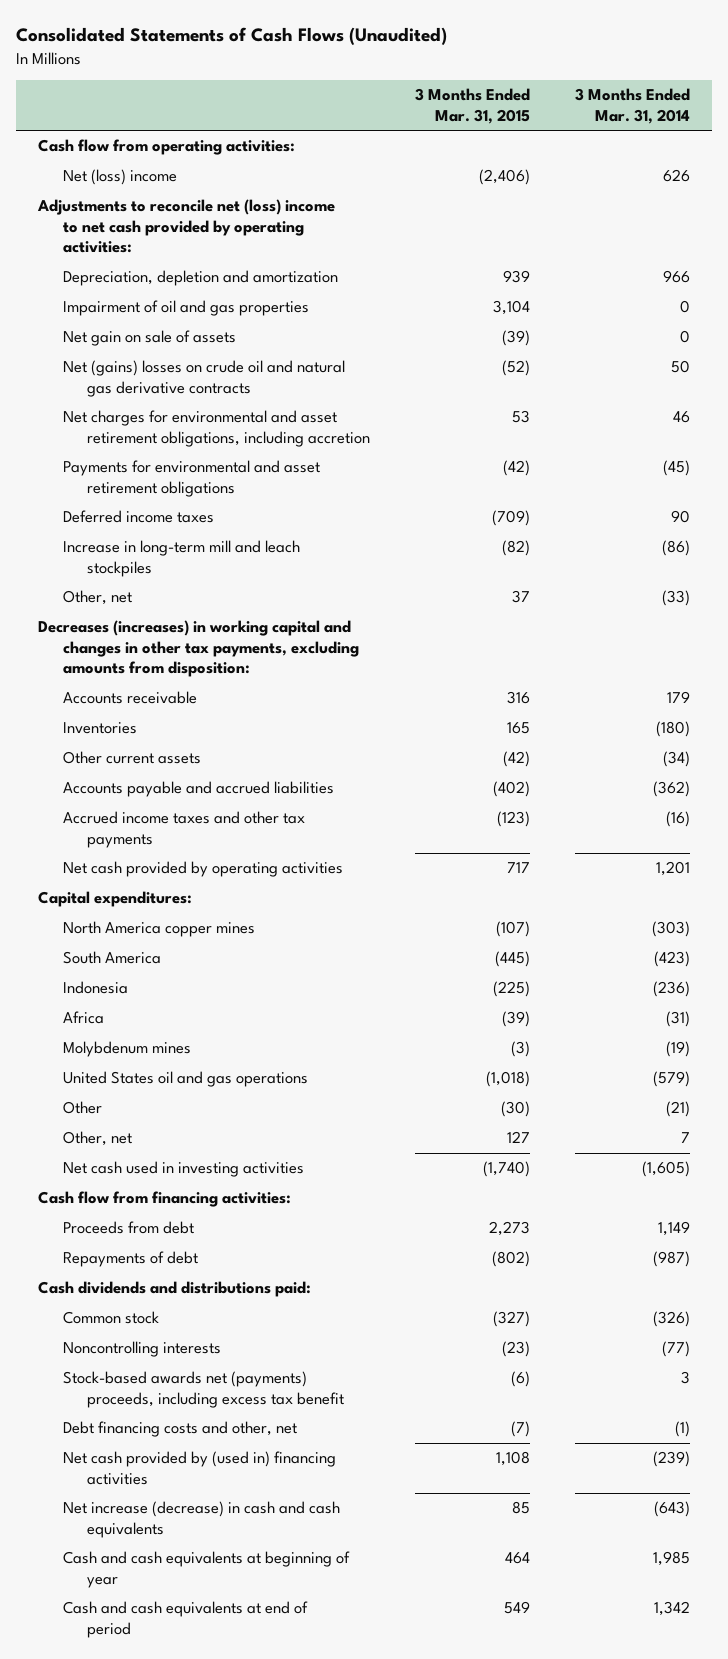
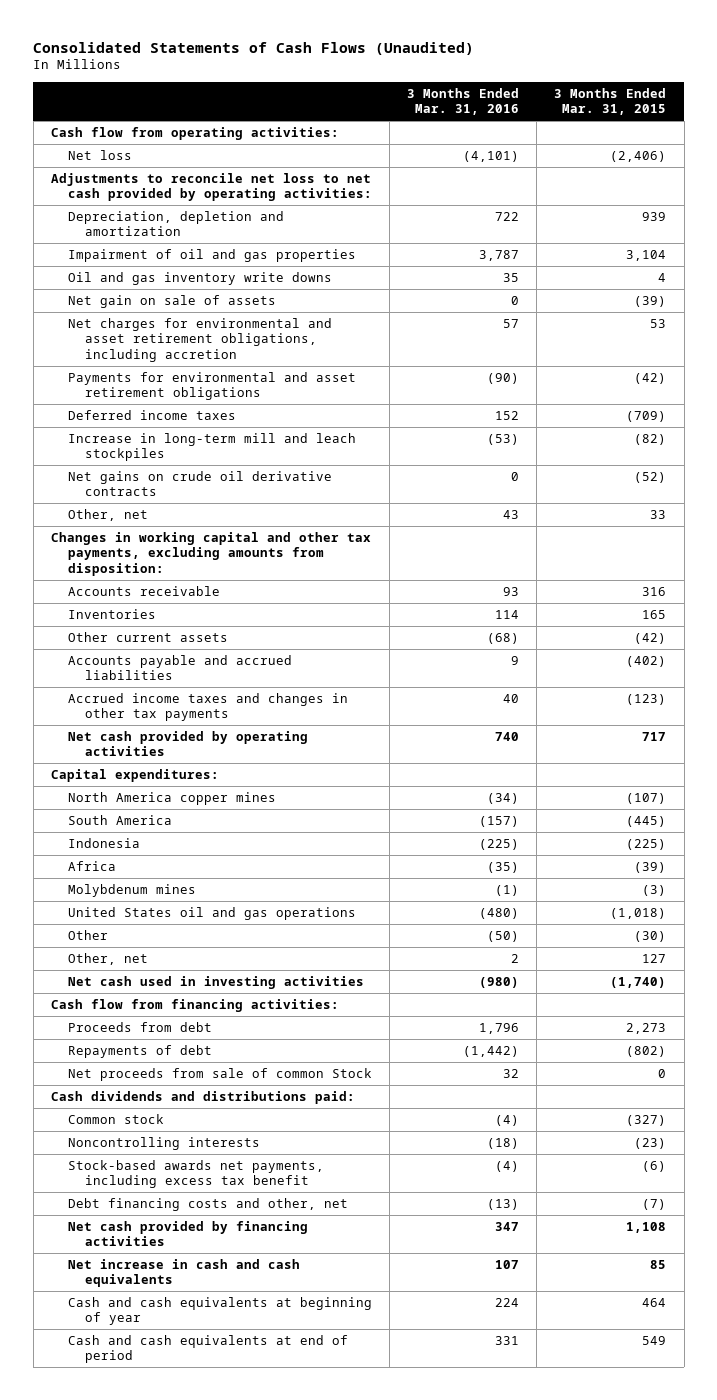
- | 3 Months Ended Mar. 31, 2015 | 3 Months Ended Mar. 31, 2014
+ | 3 Months Ended Mar. 31, 2016 | 3 Months Ended Mar. 31, 2015
- Net (loss) income | (2,406) | 626
- Adjustments to reconcile net (loss) income to net cash provided by operating activities:
+ Net loss | (4,101) | (2,406)
+ Adjustments to reconcile net loss to net cash provided by operating activities:
+ Oil and gas inventory write downs | 35 | 4
- Net (gains) losses on crude oil and natural gas derivative contracts | (52) | 50
- Other, net | 37 | (33)
- Decreases (increases) in working capital and changes in other tax payments, excluding amounts from disposition:
+ Net gains on crude oil derivative contracts | 0 | (52)
+ Other, net | 43 | 33
+ Changes in working capital and other tax payments, excluding amounts from disposition:
- Accrued income taxes and other tax payments | (123) | (16)
+ Accrued income taxes and changes in other tax payments | 40 | (123)
+ Net proceeds from sale of common Stock | 32 | 0
- Stock-based awards net (payments) proceeds, including excess tax benefit | (6) | 3
+ Stock-based awards net payments, including excess tax benefit | (4) | (6)
- Net cash provided by (used in) financing activities | 1,108 | (239)
- Net increase (decrease) in cash and cash equivalents | 85 | (643)
+ Net cash provided by financing activities | 347 | 1,108
+ Net increase in cash and cash equivalents | 107 | 85

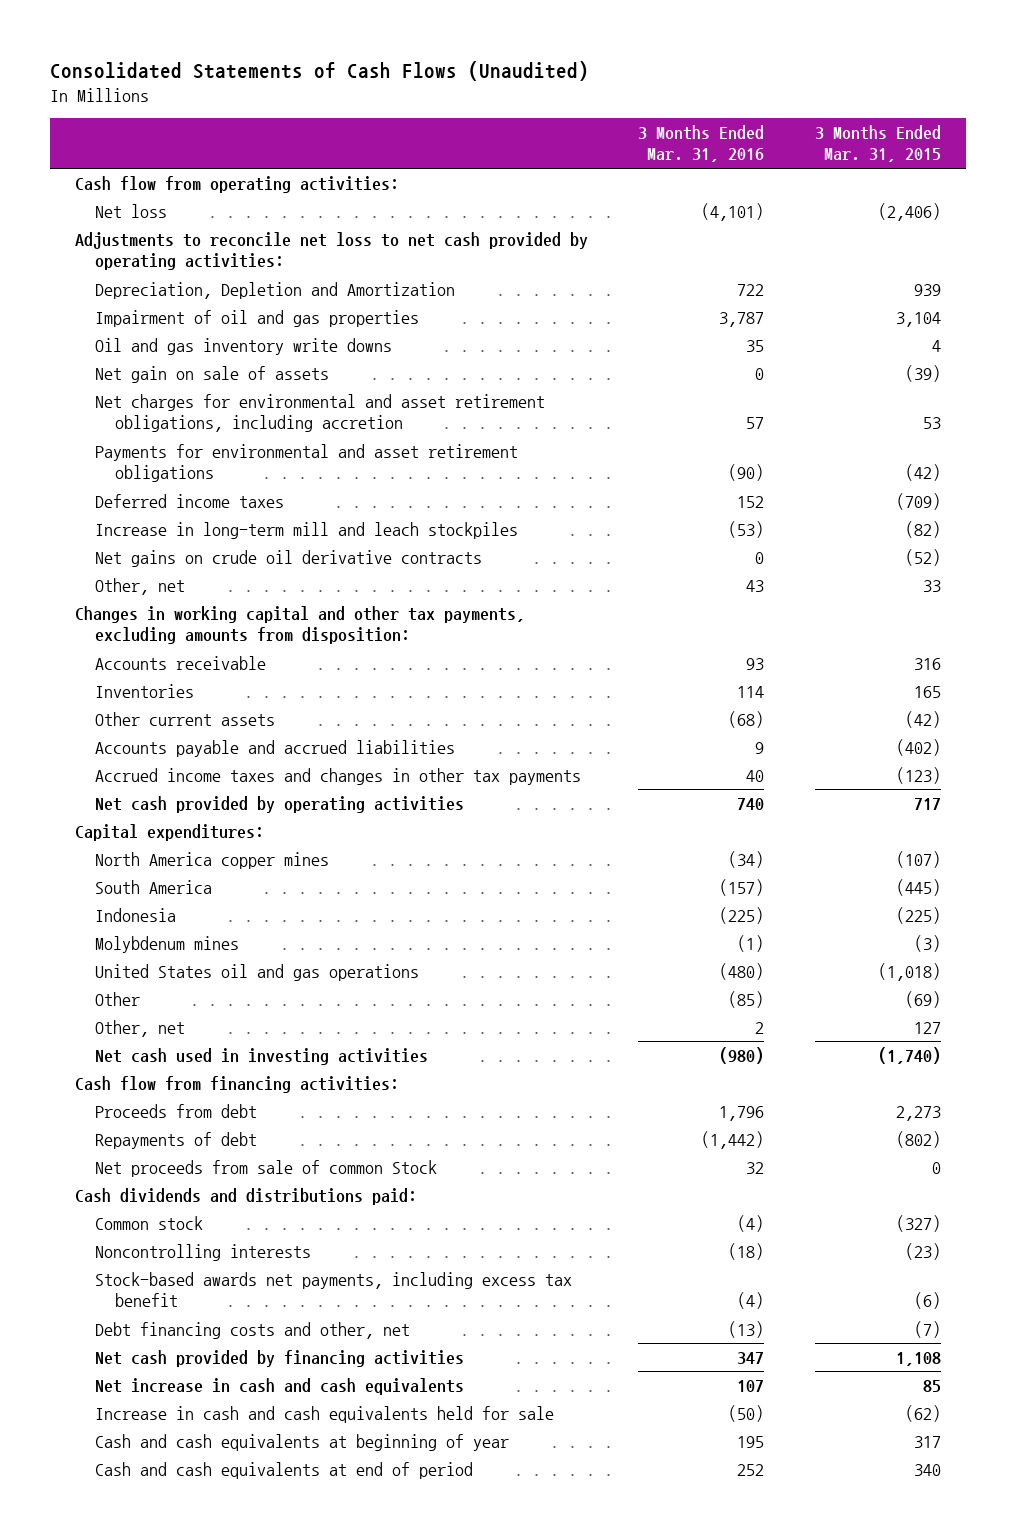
- Depreciation, depletion and amortization | 722 | 939
+ Depreciation, Depletion and Amortization | 722 | 939
- Africa | (35) | (39)
- Other | (50) | (30)
+ Other | (85) | (69)
- Cash and cash equivalents at beginning of year | 224 | 464
- Cash and cash equivalents at end of period | 331 | 549
+ Increase in cash and cash equivalents held for sale | (50) | (62)
+ Cash and cash equivalents at beginning of year | 195 | 317
+ Cash and cash equivalents at end of period | 252 | 340

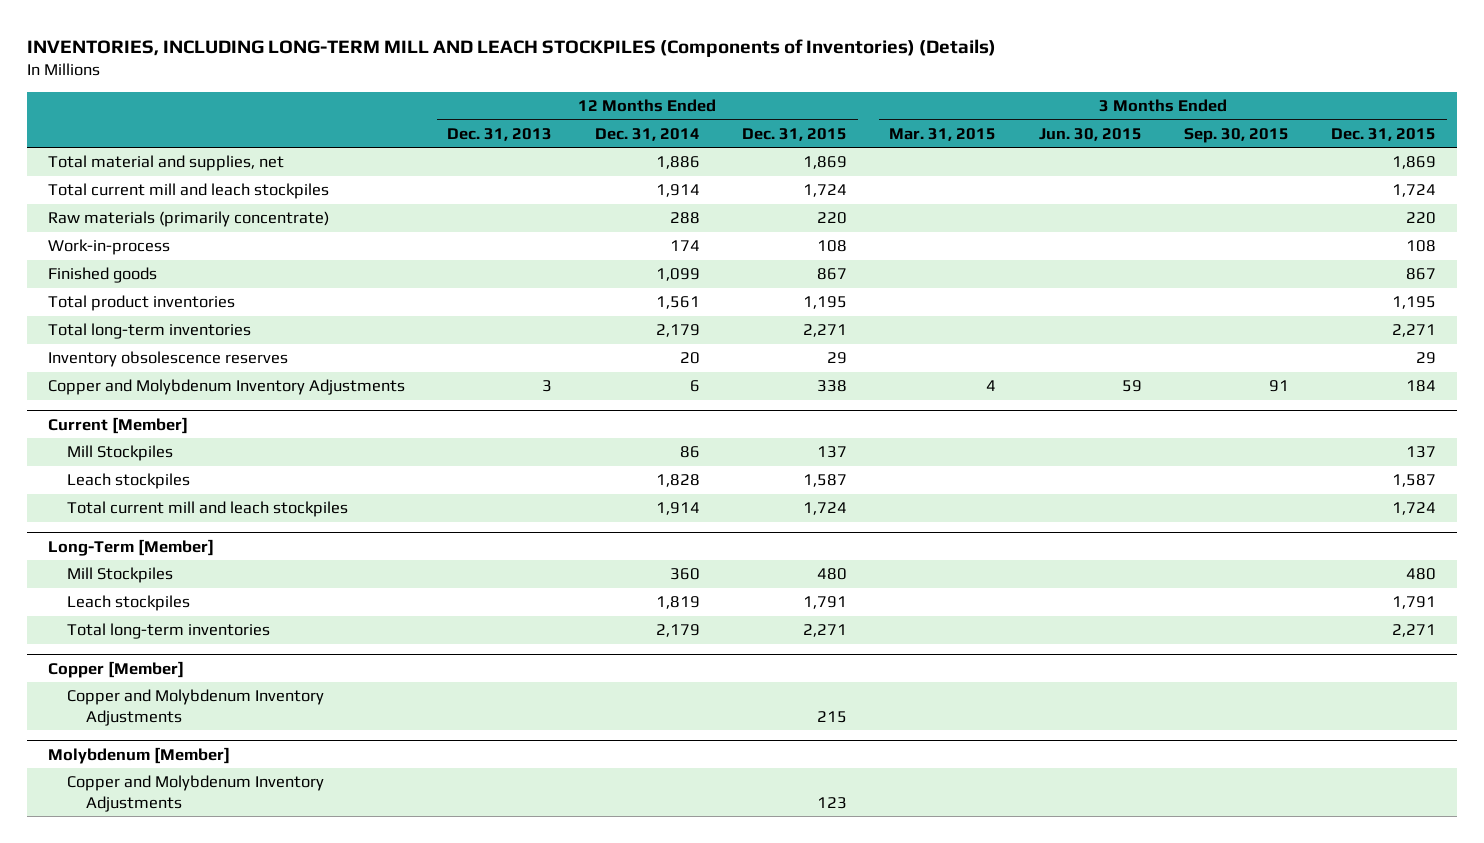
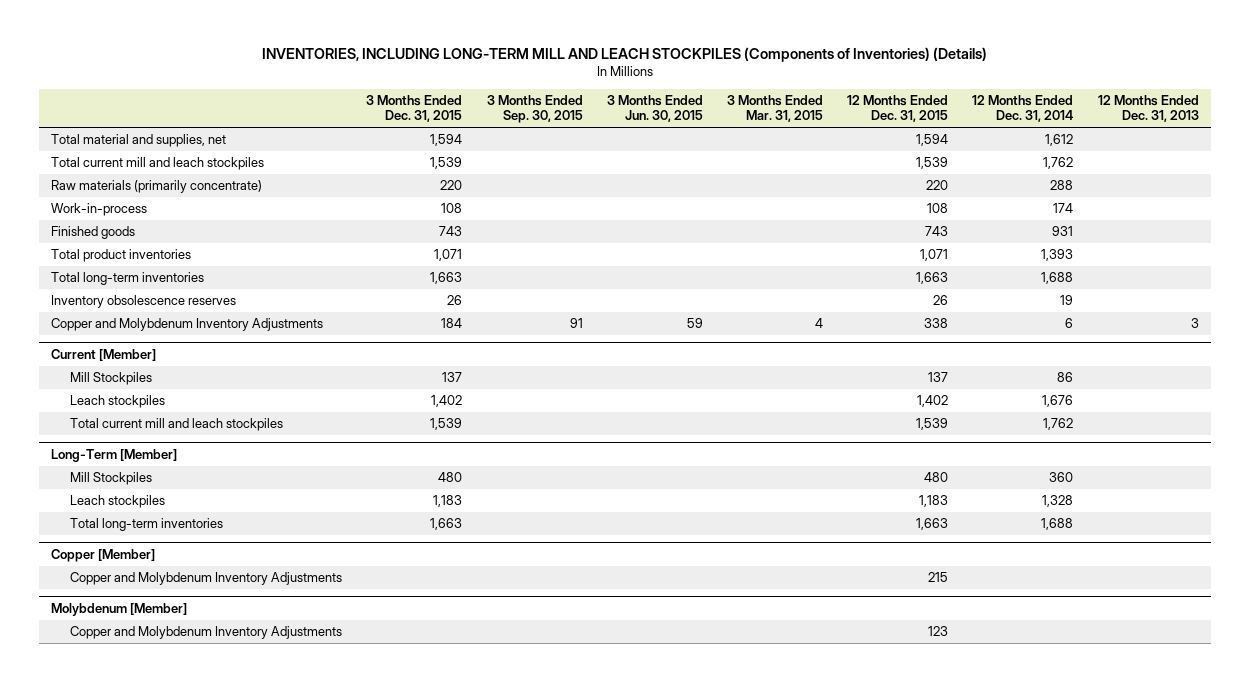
- | 12 Months Ended Dec. 31, 2013 | 12 Months Ended Dec. 31, 2014 | 12 Months Ended Dec. 31, 2015 | 3 Months Ended Mar. 31, 2015 | 3 Months Ended Jun. 30, 2015 | 3 Months Ended Sep. 30, 2015 | 3 Months Ended Dec. 31, 2015
+ | 3 Months Ended Dec. 31, 2015 | 3 Months Ended Sep. 30, 2015 | 3 Months Ended Jun. 30, 2015 | 3 Months Ended Mar. 31, 2015 | 12 Months Ended Dec. 31, 2015 | 12 Months Ended Dec. 31, 2014 | 12 Months Ended Dec. 31, 2013
- Total material and supplies, net | | 1,886 | 1,869 | | | | 1,869
- Total current mill and leach stockpiles | | 1,914 | 1,724 | | | | 1,724
+ Total material and supplies, net | 1,594 | | | | 1,594 | 1,612 |
+ Total current mill and leach stockpiles | 1,539 | | | | 1,539 | 1,762 |
- Finished goods | | 1,099 | 867 | | | | 867
- Total product inventories | | 1,561 | 1,195 | | | | 1,195
- Total long-term inventories | | 2,179 | 2,271 | | | | 2,271
- Inventory obsolescence reserves | | 20 | 29 | | | | 29
+ Finished goods | 743 | | | | 743 | 931 |
+ Total product inventories | 1,071 | | | | 1,071 | 1,393 |
+ Total long-term inventories | 1,663 | | | | 1,663 | 1,688 |
+ Inventory obsolescence reserves | 26 | | | | 26 | 19 |
@ Current [Member]
- Leach stockpiles | | 1,828 | 1,587 | | | | 1,587
- Total current mill and leach stockpiles | | 1,914 | 1,724 | | | | 1,724
+ Leach stockpiles | 1,402 | | | | 1,402 | 1,676 |
+ Total current mill and leach stockpiles | 1,539 | | | | 1,539 | 1,762 |
@ Long-Term [Member]
- Leach stockpiles | | 1,819 | 1,791 | | | | 1,791
- Total long-term inventories | | 2,179 | 2,271 | | | | 2,271
+ Leach stockpiles | 1,183 | | | | 1,183 | 1,328 |
+ Total long-term inventories | 1,663 | | | | 1,663 | 1,688 |

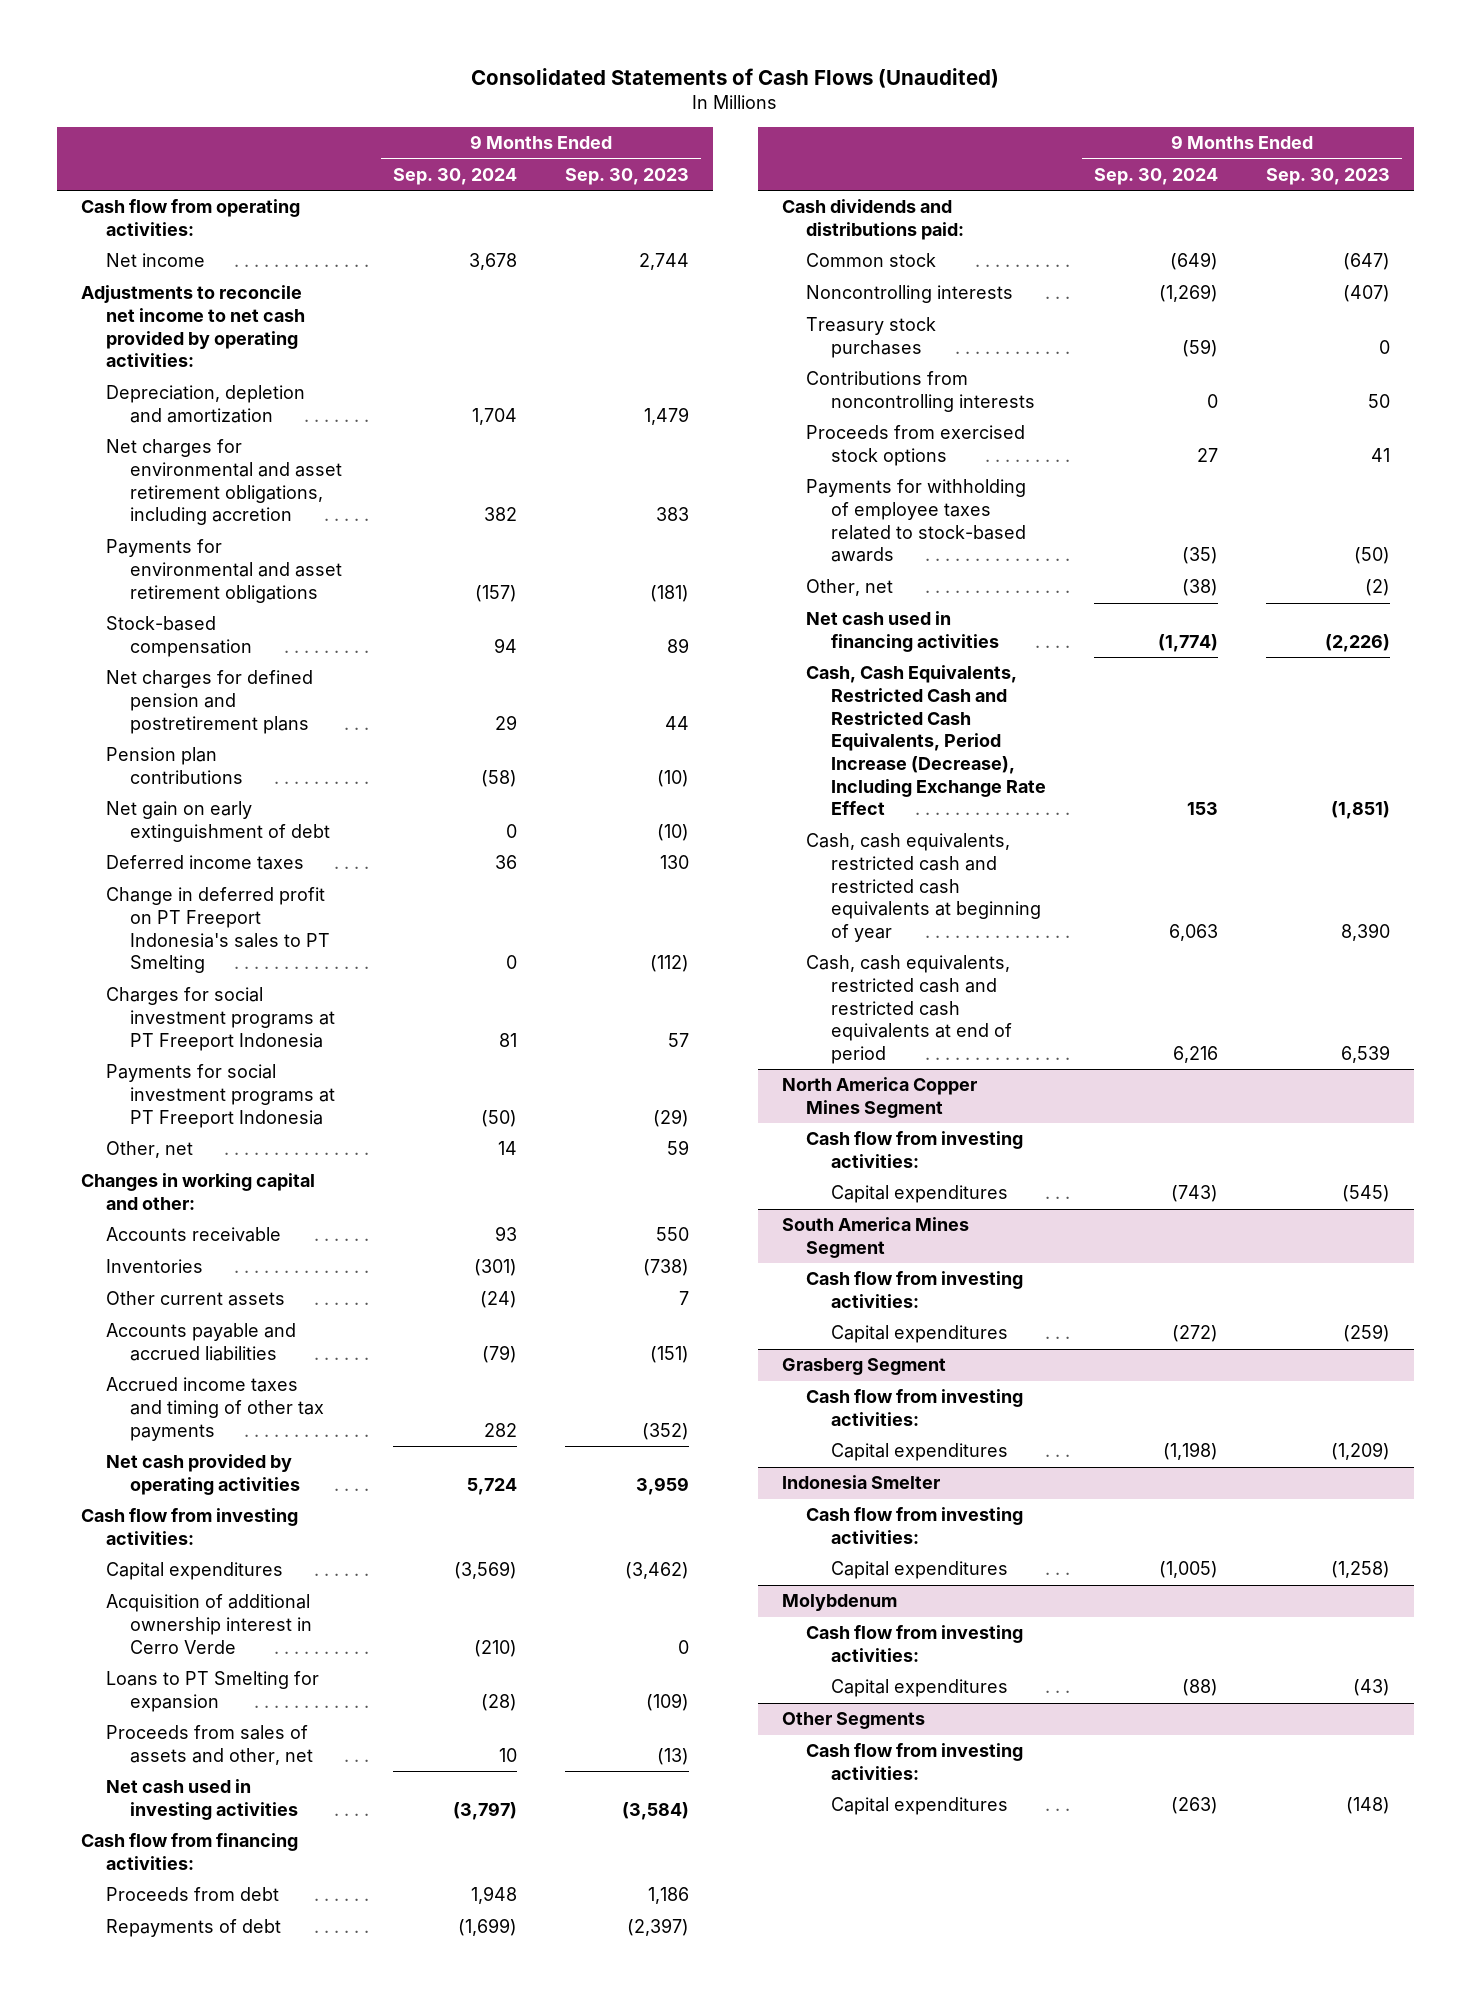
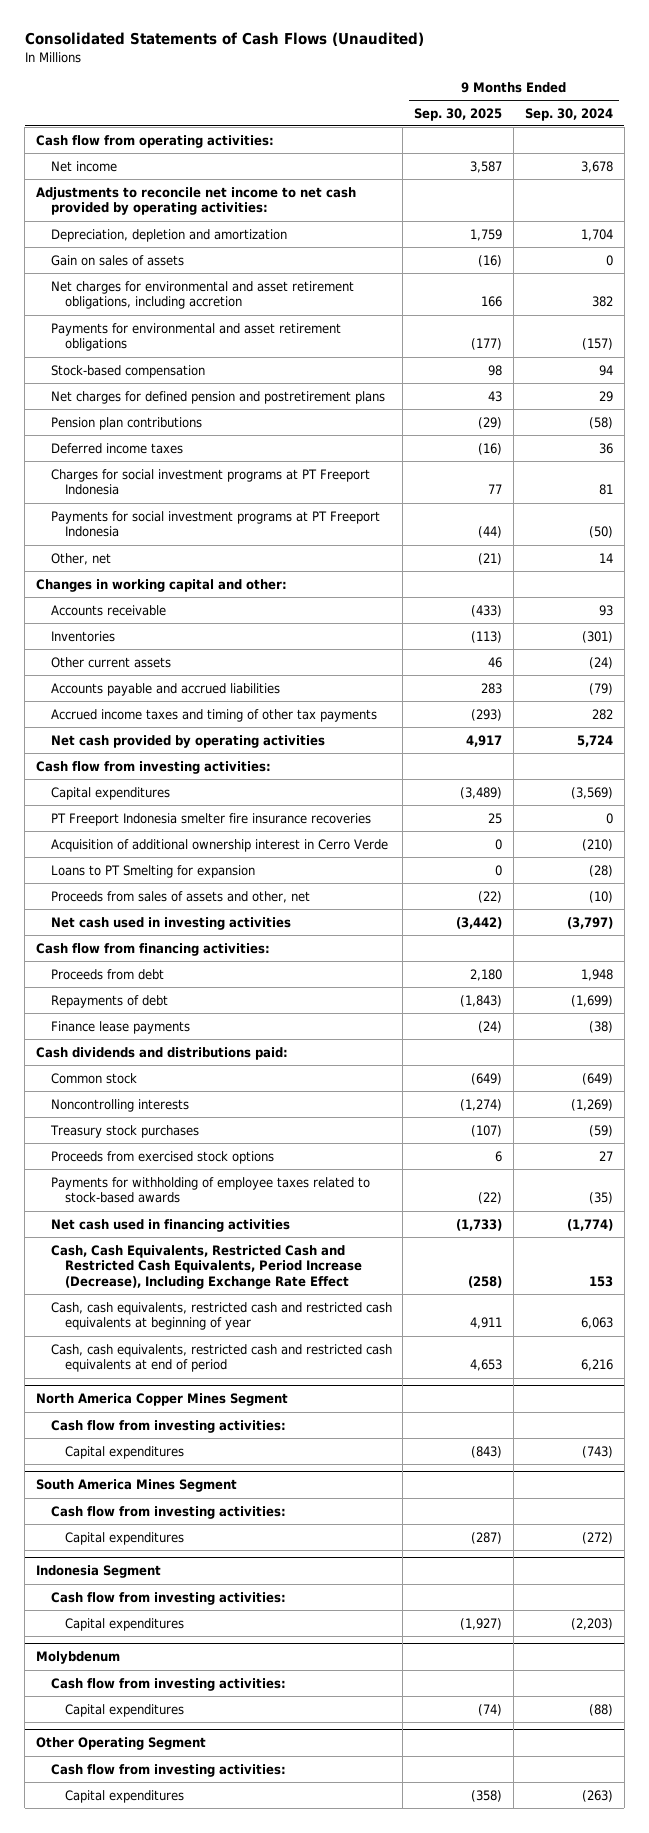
- | 9 Months Ended Sep. 30, 2024 | 9 Months Ended Sep. 30, 2023
+ | 9 Months Ended Sep. 30, 2025 | 9 Months Ended Sep. 30, 2024
+ Gain on sales of assets | (16) | 0
- Net gain on early extinguishment of debt | 0 | (10)
- Change in deferred profit on PT Freeport Indonesia's sales to PT Smelting | 0 | (112)
+ PT Freeport Indonesia smelter fire insurance recoveries | 25 | 0
- Proceeds from sales of assets and other, net | 10 | (13)
+ Proceeds from sales of assets and other, net | (22) | (10)
+ Finance lease payments | (24) | (38)
- Contributions from noncontrolling interests | 0 | 50
- Other, net | (38) | (2)
- Grasberg Segment
- Cash flow from investing activities:
- Capital expenditures | (1,198) | (1,209)
- Indonesia Smelter
+ Indonesia Segment
- Capital expenditures | (1,005) | (1,258)
+ Capital expenditures | (1,927) | (2,203)
- Other Segments
+ Other Operating Segment

